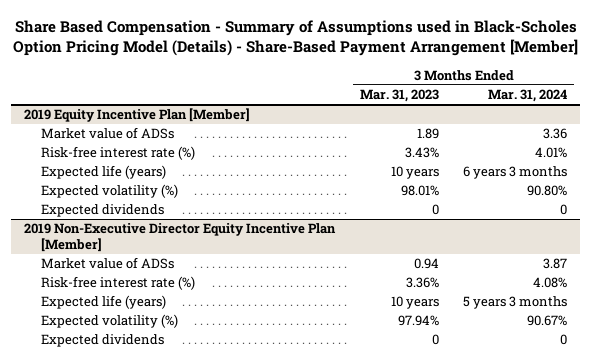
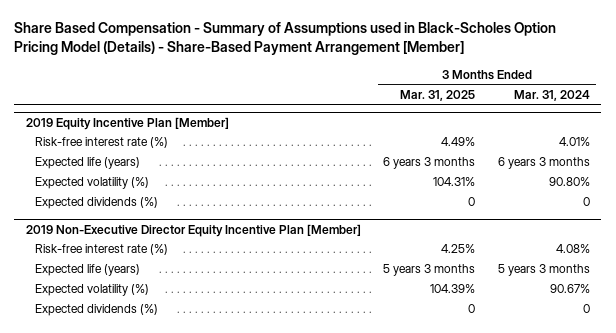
- | 3 Months Ended Mar. 31, 2023 | 3 Months Ended Mar. 31, 2024
+ | 3 Months Ended Mar. 31, 2025 | 3 Months Ended Mar. 31, 2024
@ 2019 Equity Incentive Plan [Member]
- Market value of ADSs | 1.89 | 3.36
- Expected dividends | 0 | 0
+ Expected dividends (%) | 0 | 0
@ 2019 Non-Executive Director Equity Incentive Plan [Member]
- Market value of ADSs | 0.94 | 3.87
- Expected dividends | 0 | 0
+ Expected dividends (%) | 0 | 0

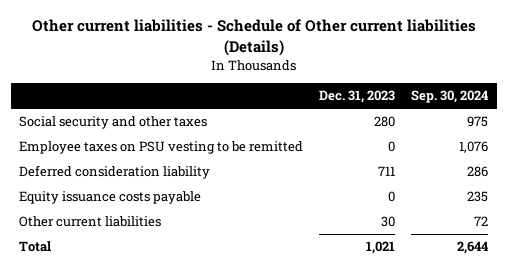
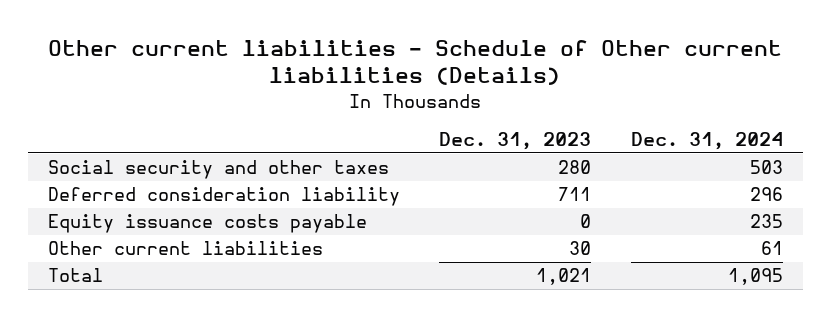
- | Dec. 31, 2023 | Sep. 30, 2024
+ | Dec. 31, 2023 | Dec. 31, 2024
- Employee taxes on PSU vesting to be remitted | 0 | 1,076

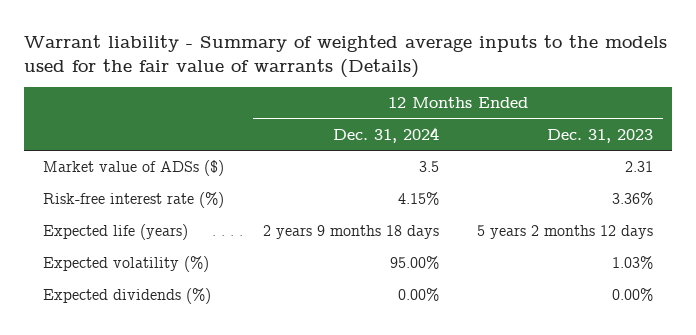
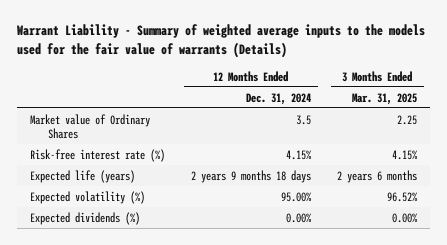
- Warrant liability - Summary of weighted average inputs to the models used for the fair value of warrants (Details)
+ Warrant Liability - Summary of weighted average inputs to the models used for the fair value of warrants (Details)
- | 12 Months Ended Dec. 31, 2024 | 12 Months Ended Dec. 31, 2023
+ | 12 Months Ended Dec. 31, 2024 | 3 Months Ended Mar. 31, 2025
- Market value of ADSs ($) | 3.5 | 2.31
+ Market value of Ordinary Shares | 3.5 | 2.25

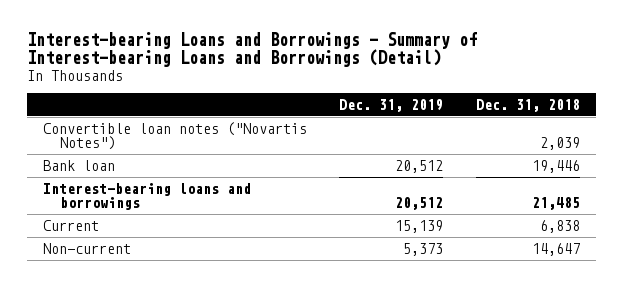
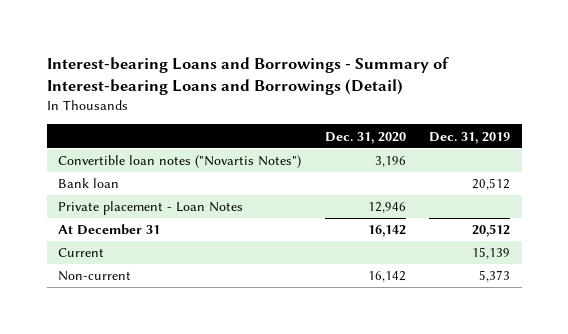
- | Dec. 31, 2019 | Dec. 31, 2018
+ | Dec. 31, 2020 | Dec. 31, 2019
- Interest-bearing loans and borrowings | 20,512 | 21,485
+ Private placement - Loan Notes | 12,946 |
+ At December 31 | 16,142 | 20,512

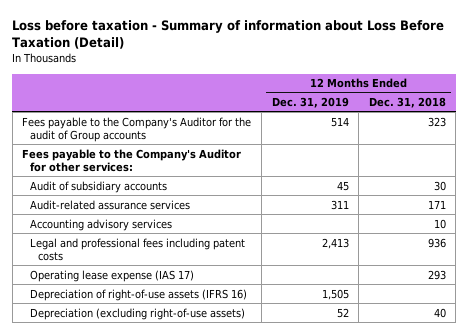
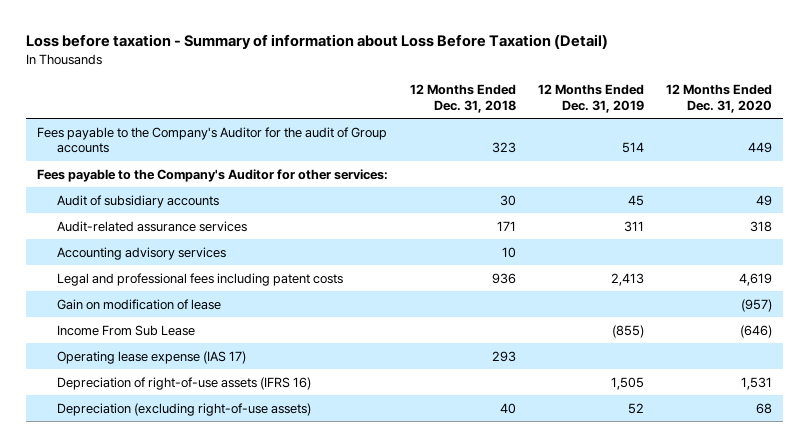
- | 12 Months Ended Dec. 31, 2019 | 12 Months Ended Dec. 31, 2018
+ | 12 Months Ended Dec. 31, 2018 | 12 Months Ended Dec. 31, 2019 | 12 Months Ended Dec. 31, 2020
+ Gain on modification of lease | | | (957)
+ Income From Sub Lease | | (855) | (646)

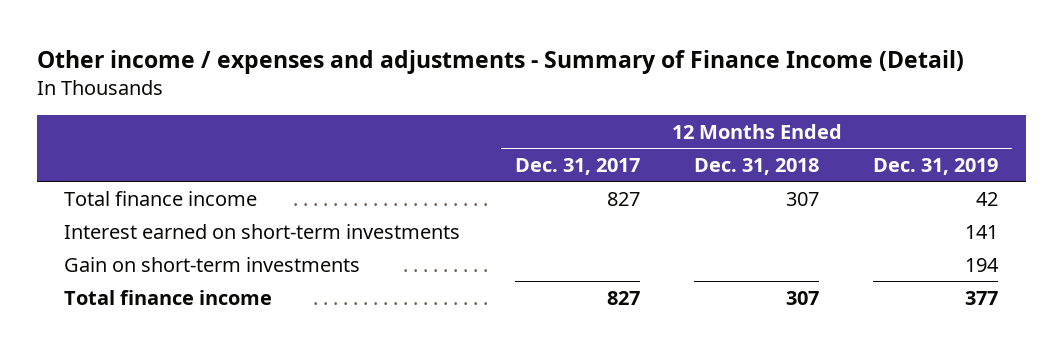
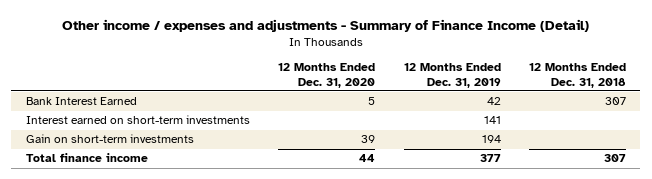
- | 12 Months Ended Dec. 31, 2017 | 12 Months Ended Dec. 31, 2018 | 12 Months Ended Dec. 31, 2019
+ | 12 Months Ended Dec. 31, 2020 | 12 Months Ended Dec. 31, 2019 | 12 Months Ended Dec. 31, 2018
- Total finance income | 827 | 307 | 42
+ Bank Interest Earned | 5 | 42 | 307

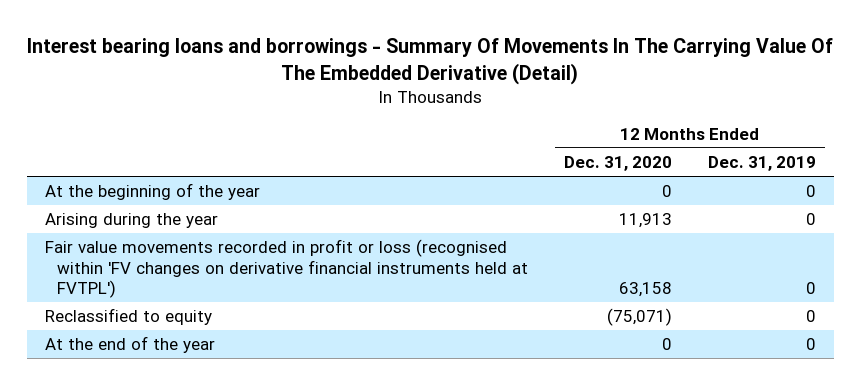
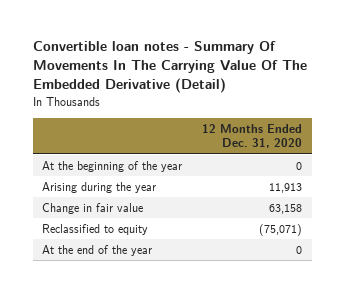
- Interest bearing loans and borrowings - Summary Of Movements In The Carrying Value Of The Embedded Derivative (Detail)
+ Convertible loan notes - Summary Of Movements In The Carrying Value Of The Embedded Derivative (Detail)
- | 12 Months Ended Dec. 31, 2020 | 12 Months Ended Dec. 31, 2019
+ | 12 Months Ended Dec. 31, 2020
- Fair value movements recorded in profit or loss (recognised within 'FV changes on derivative financial instruments held at FVTPL') | 63,158 | 0
+ Change in fair value | 63,158

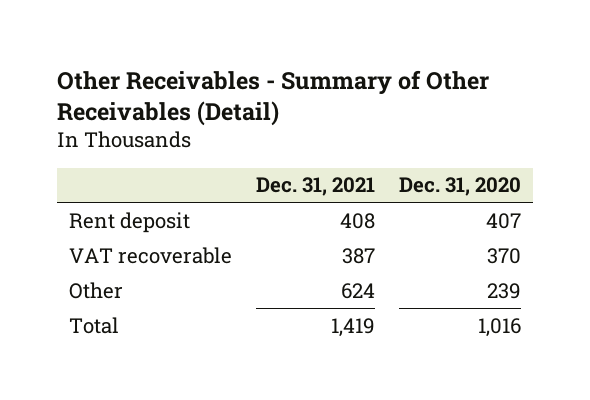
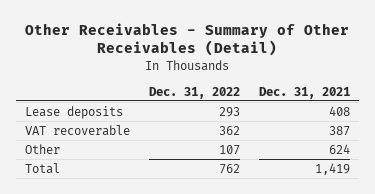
- | Dec. 31, 2021 | Dec. 31, 2020
+ | Dec. 31, 2022 | Dec. 31, 2021
- Rent deposit | 408 | 407
+ Lease deposits | 293 | 408

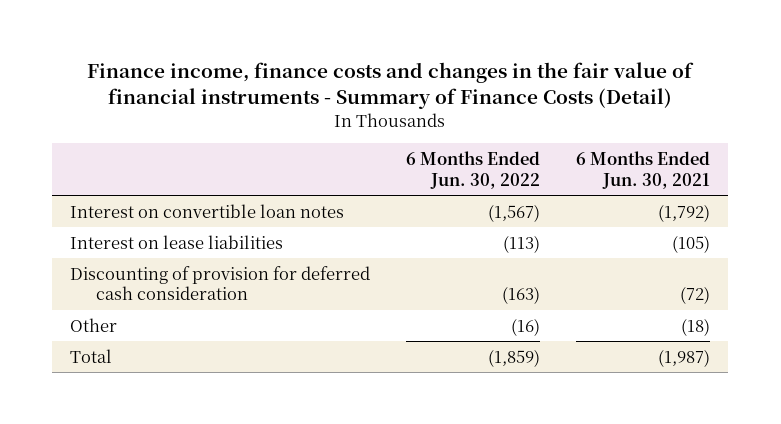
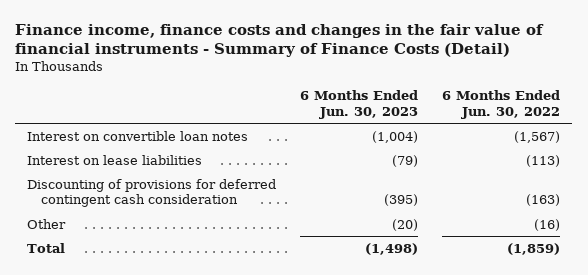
- | 6 Months Ended Jun. 30, 2022 | 6 Months Ended Jun. 30, 2021
+ | 6 Months Ended Jun. 30, 2023 | 6 Months Ended Jun. 30, 2022
- Discounting of provision for deferred cash consideration | (163) | (72)
+ Discounting of provisions for deferred contingent cash consideration | (395) | (163)

